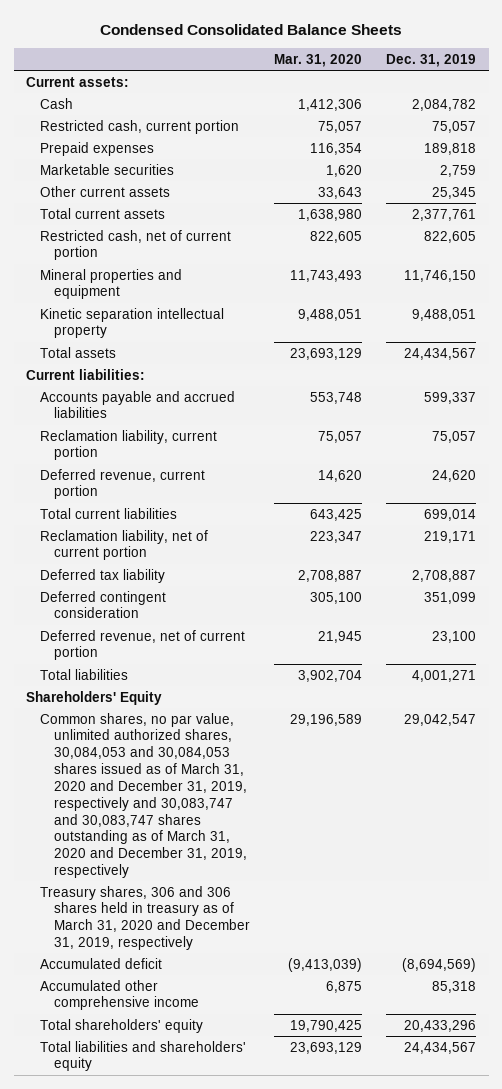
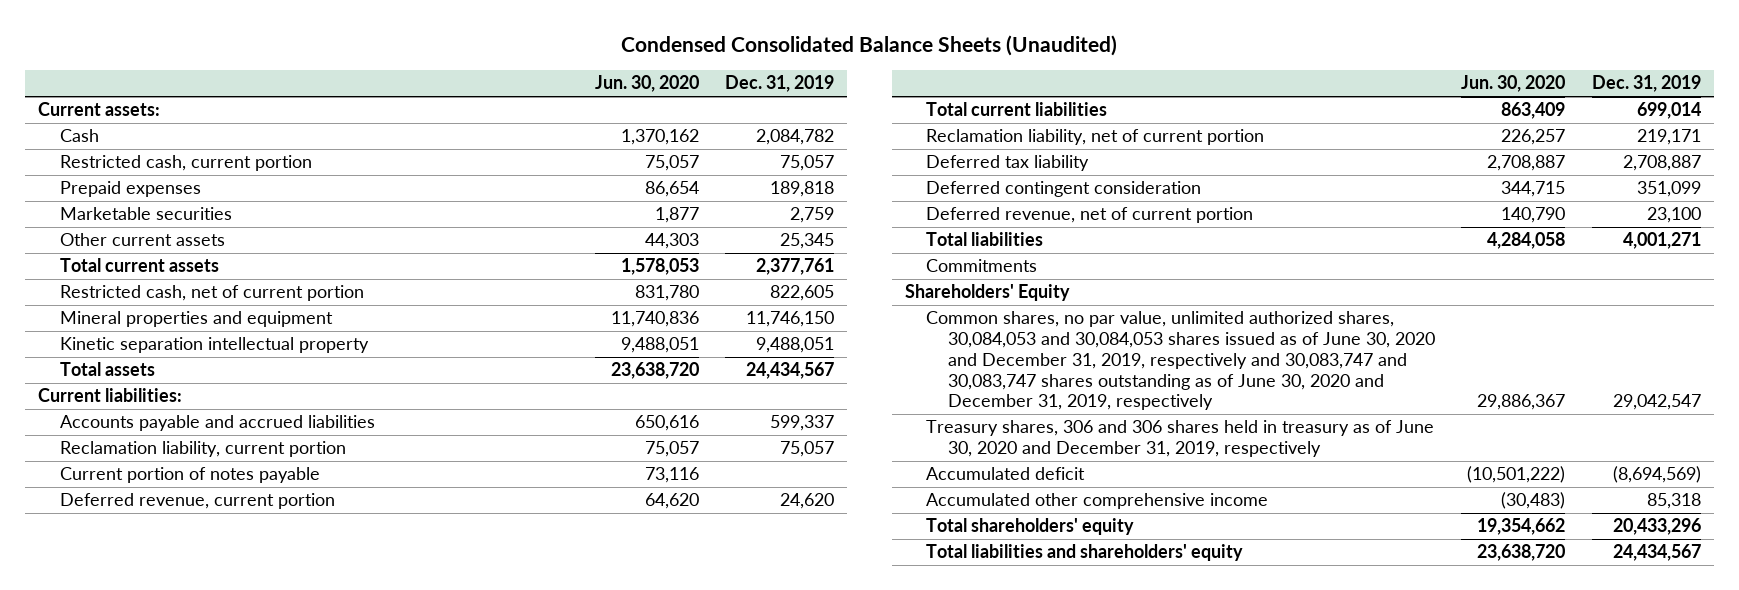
- Condensed Consolidated Balance Sheets
+ Condensed Consolidated Balance Sheets (Unaudited)
- | Mar. 31, 2020 | Dec. 31, 2019
+ | Jun. 30, 2020 | Dec. 31, 2019
+ Current portion of notes payable | 73,116 |
+ Commitments
- Common shares, no par value, unlimited authorized shares, 30,084,053 and 30,084,053 shares issued as of March 31, 2020 and December 31, 2019, respectively and 30,083,747 and 30,083,747 shares outstanding as of March 31, 2020 and December 31, 2019, respectively | 29,196,589 | 29,042,547
- Treasury shares, 306 and 306 shares held in treasury as of March 31, 2020 and December 31, 2019, respectively
+ Common shares, no par value, unlimited authorized shares, 30,084,053 and 30,084,053 shares issued as of June 30, 2020 and December 31, 2019, respectively and 30,083,747 and 30,083,747 shares outstanding as of June 30, 2020 and December 31, 2019, respectively | 29,886,367 | 29,042,547
+ Treasury shares, 306 and 306 shares held in treasury as of June 30, 2020 and December 31, 2019, respectively

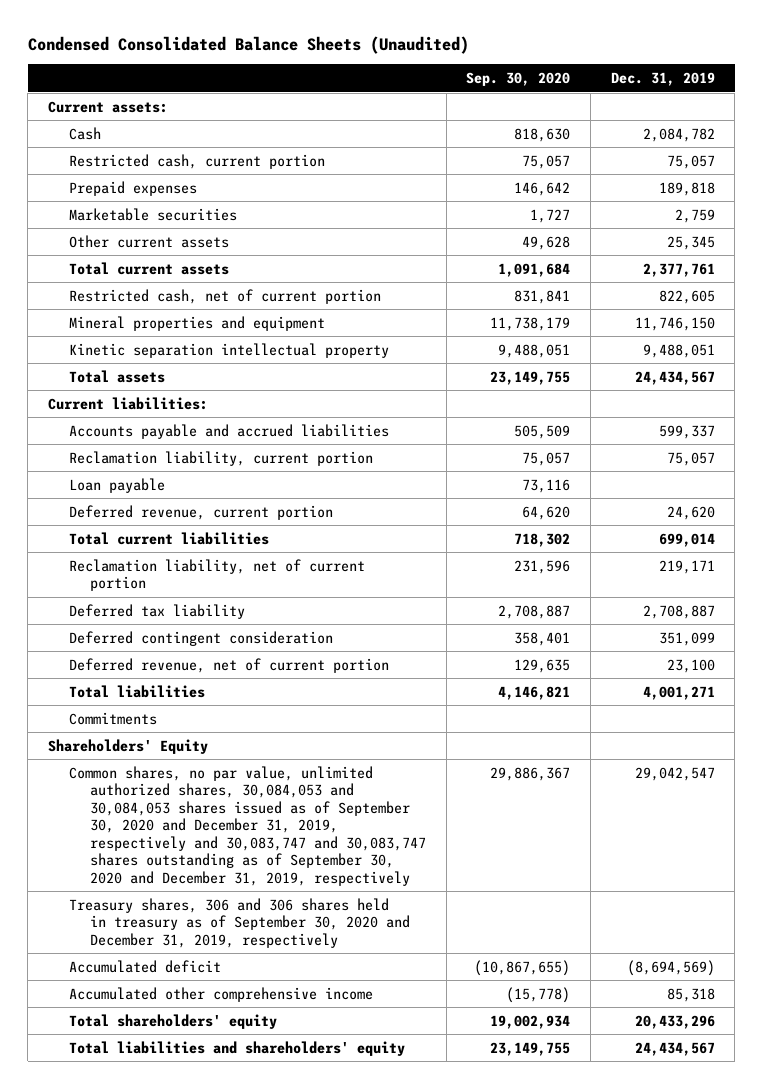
- | Jun. 30, 2020 | Dec. 31, 2019
+ | Sep. 30, 2020 | Dec. 31, 2019
- Current portion of notes payable | 73,116 |
+ Loan payable | 73,116 |
- Common shares, no par value, unlimited authorized shares, 30,084,053 and 30,084,053 shares issued as of June 30, 2020 and December 31, 2019, respectively and 30,083,747 and 30,083,747 shares outstanding as of June 30, 2020 and December 31, 2019, respectively | 29,886,367 | 29,042,547
- Treasury shares, 306 and 306 shares held in treasury as of June 30, 2020 and December 31, 2019, respectively
+ Common shares, no par value, unlimited authorized shares, 30,084,053 and 30,084,053 shares issued as of September 30, 2020 and December 31, 2019, respectively and 30,083,747 and 30,083,747 shares outstanding as of September 30, 2020 and December 31, 2019, respectively | 29,886,367 | 29,042,547
+ Treasury shares, 306 and 306 shares held in treasury as of September 30, 2020 and December 31, 2019, respectively

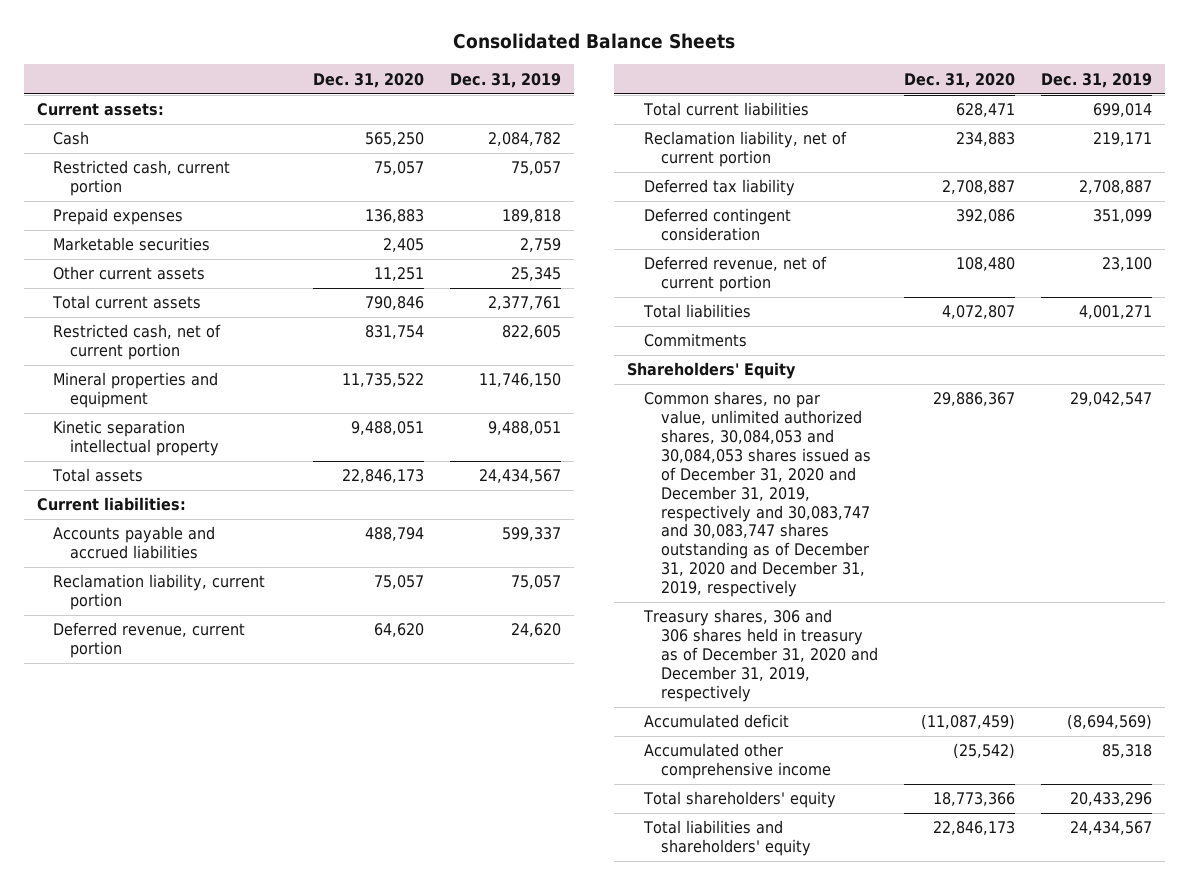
- Condensed Consolidated Balance Sheets (Unaudited)
+ Consolidated Balance Sheets
- | Sep. 30, 2020 | Dec. 31, 2019
+ | Dec. 31, 2020 | Dec. 31, 2019
- Loan payable | 73,116 |
- Common shares, no par value, unlimited authorized shares, 30,084,053 and 30,084,053 shares issued as of September 30, 2020 and December 31, 2019, respectively and 30,083,747 and 30,083,747 shares outstanding as of September 30, 2020 and December 31, 2019, respectively | 29,886,367 | 29,042,547
- Treasury shares, 306 and 306 shares held in treasury as of September 30, 2020 and December 31, 2019, respectively
+ Common shares, no par value, unlimited authorized shares, 30,084,053 and 30,084,053 shares issued as of December 31, 2020 and December 31, 2019, respectively and 30,083,747 and 30,083,747 shares outstanding as of December 31, 2020 and December 31, 2019, respectively | 29,886,367 | 29,042,547
+ Treasury shares, 306 and 306 shares held in treasury as of December 31, 2020 and December 31, 2019, respectively

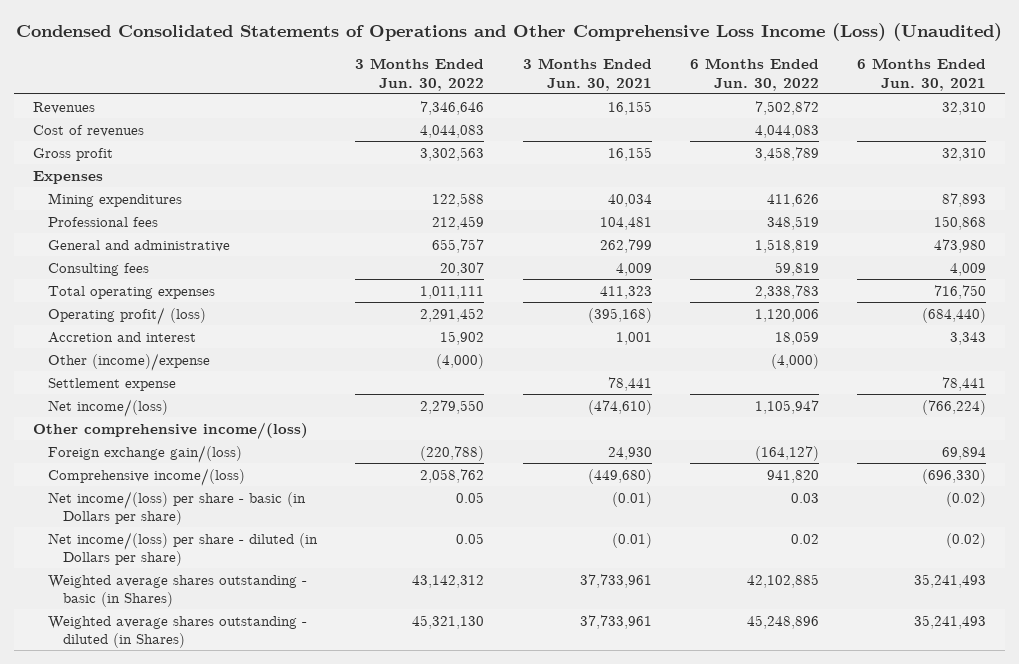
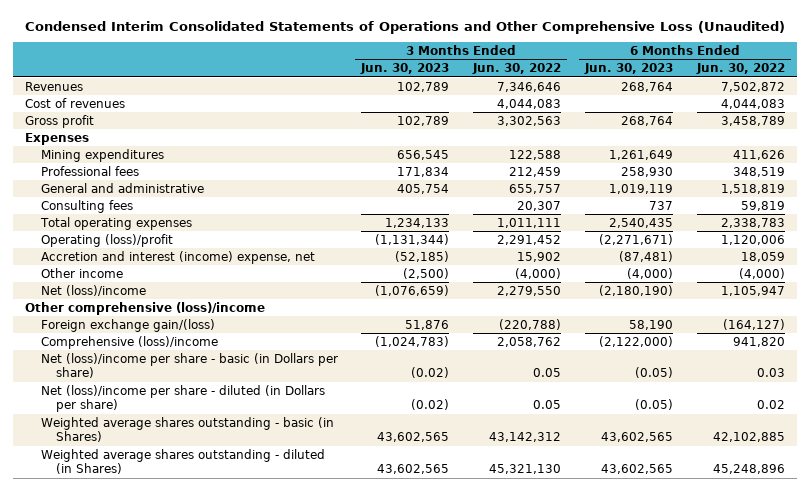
- Condensed Consolidated Statements of Operations and Other Comprehensive Loss Income (Loss) (Unaudited)
+ Condensed Interim Consolidated Statements of Operations and Other Comprehensive Loss (Unaudited)
- | 3 Months Ended Jun. 30, 2022 | 3 Months Ended Jun. 30, 2021 | 6 Months Ended Jun. 30, 2022 | 6 Months Ended Jun. 30, 2021
+ | 3 Months Ended Jun. 30, 2023 | 3 Months Ended Jun. 30, 2022 | 6 Months Ended Jun. 30, 2023 | 6 Months Ended Jun. 30, 2022
- Operating profit/ (loss) | 2,291,452 | (395,168) | 1,120,006 | (684,440)
- Accretion and interest | 15,902 | 1,001 | 18,059 | 3,343
- Other (income)/expense | (4,000) | | (4,000) |
- Settlement expense | | 78,441 | | 78,441
- Net income/(loss) | 2,279,550 | (474,610) | 1,105,947 | (766,224)
- Other comprehensive income/(loss)
+ Operating (loss)/profit | (1,131,344) | 2,291,452 | (2,271,671) | 1,120,006
+ Accretion and interest (income) expense, net | (52,185) | 15,902 | (87,481) | 18,059
+ Other income | (2,500) | (4,000) | (4,000) | (4,000)
+ Net (loss)/income | (1,076,659) | 2,279,550 | (2,180,190) | 1,105,947
+ Other comprehensive (loss)/income
- Comprehensive income/(loss) | 2,058,762 | (449,680) | 941,820 | (696,330)
- Net income/(loss) per share - basic (in Dollars per share) | 0.05 | (0.01) | 0.03 | (0.02)
- Net income/(loss) per share - diluted (in Dollars per share) | 0.05 | (0.01) | 0.02 | (0.02)
+ Comprehensive (loss)/income | (1,024,783) | 2,058,762 | (2,122,000) | 941,820
+ Net (loss)/income per share - basic (in Dollars per share) | (0.02) | 0.05 | (0.05) | 0.03
+ Net (loss)/income per share - diluted (in Dollars per share) | (0.02) | 0.05 | (0.05) | 0.02

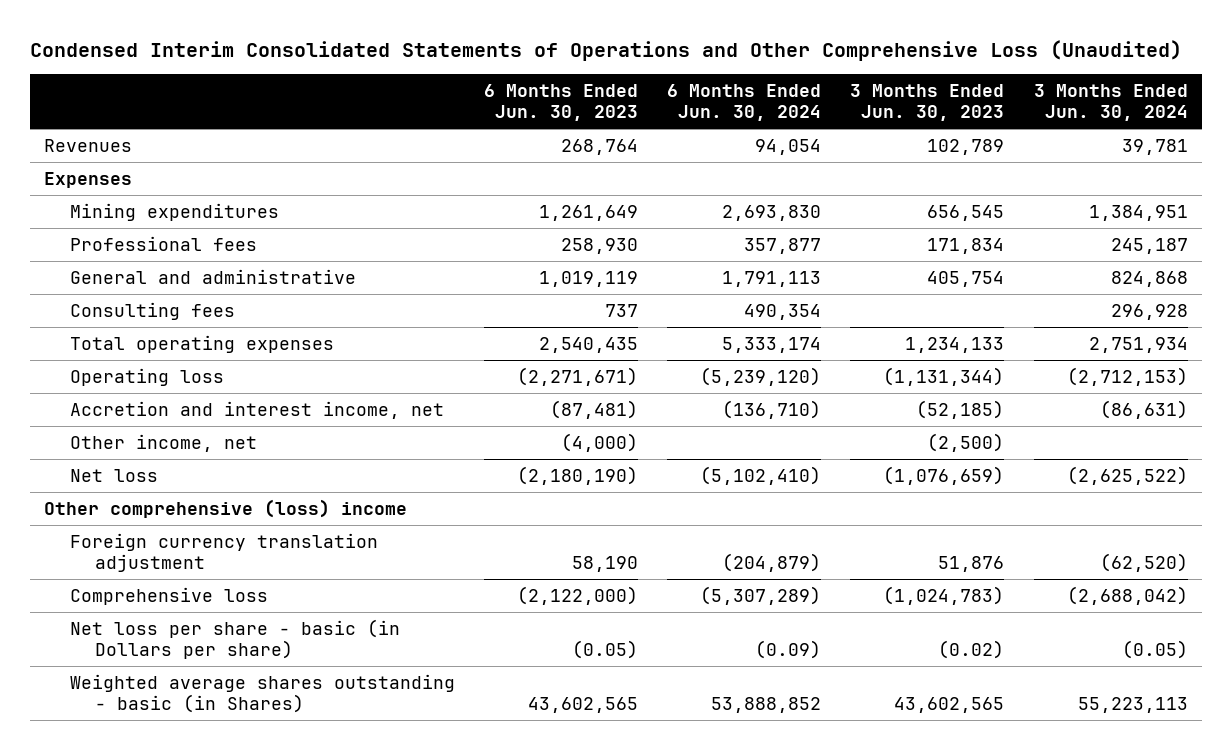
- | 3 Months Ended Jun. 30, 2023 | 3 Months Ended Jun. 30, 2022 | 6 Months Ended Jun. 30, 2023 | 6 Months Ended Jun. 30, 2022
+ | 6 Months Ended Jun. 30, 2023 | 6 Months Ended Jun. 30, 2024 | 3 Months Ended Jun. 30, 2023 | 3 Months Ended Jun. 30, 2024
- Cost of revenues | | 4,044,083 | | 4,044,083
- Gross profit | 102,789 | 3,302,563 | 268,764 | 3,458,789
- Operating (loss)/profit | (1,131,344) | 2,291,452 | (2,271,671) | 1,120,006
- Accretion and interest (income) expense, net | (52,185) | 15,902 | (87,481) | 18,059
- Other income | (2,500) | (4,000) | (4,000) | (4,000)
- Net (loss)/income | (1,076,659) | 2,279,550 | (2,180,190) | 1,105,947
- Other comprehensive (loss)/income
- Foreign exchange gain/(loss) | 51,876 | (220,788) | 58,190 | (164,127)
- Comprehensive (loss)/income | (1,024,783) | 2,058,762 | (2,122,000) | 941,820
- Net (loss)/income per share - basic (in Dollars per share) | (0.02) | 0.05 | (0.05) | 0.03
- Net (loss)/income per share - diluted (in Dollars per share) | (0.02) | 0.05 | (0.05) | 0.02
+ Operating loss | (2,271,671) | (5,239,120) | (1,131,344) | (2,712,153)
+ Accretion and interest income, net | (87,481) | (136,710) | (52,185) | (86,631)
+ Other income, net | (4,000) | | (2,500) |
+ Net loss | (2,180,190) | (5,102,410) | (1,076,659) | (2,625,522)
+ Other comprehensive (loss) income
+ Foreign currency translation adjustment | 58,190 | (204,879) | 51,876 | (62,520)
+ Comprehensive loss | (2,122,000) | (5,307,289) | (1,024,783) | (2,688,042)
+ Net loss per share - basic (in Dollars per share) | (0.05) | (0.09) | (0.02) | (0.05)
- Weighted average shares outstanding - diluted (in Shares) | 43,602,565 | 45,321,130 | 43,602,565 | 45,248,896

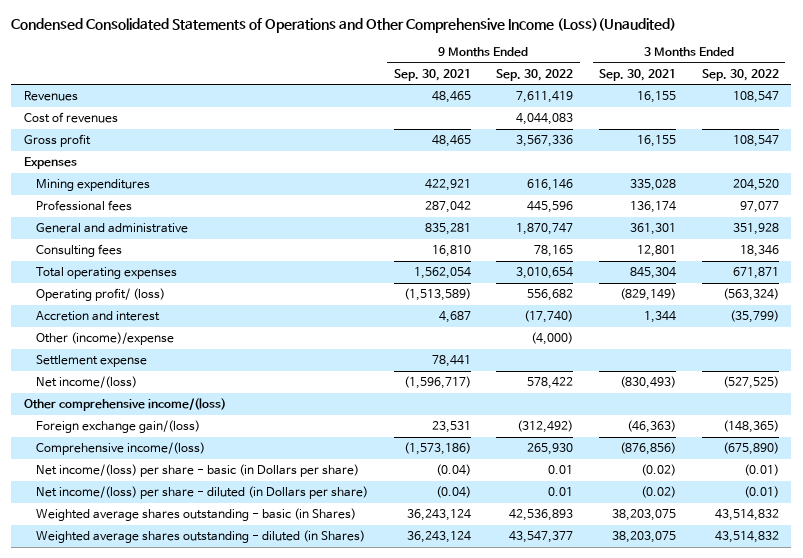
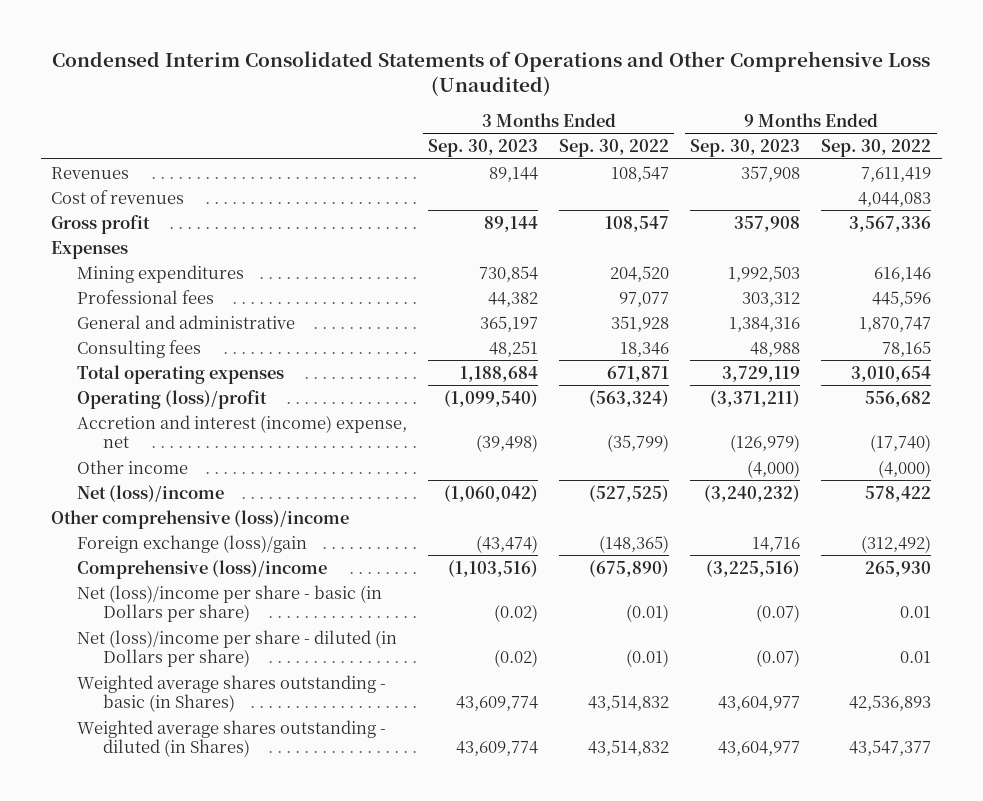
- Condensed Consolidated Statements of Operations and Other Comprehensive Income (Loss)(Unaudited)
+ Condensed Interim Consolidated Statements of Operations and Other Comprehensive Loss (Unaudited)
- | 9 Months Ended Sep. 30, 2021 | 9 Months Ended Sep. 30, 2022 | 3 Months Ended Sep. 30, 2021 | 3 Months Ended Sep. 30, 2022
+ | 3 Months Ended Sep. 30, 2023 | 3 Months Ended Sep. 30, 2022 | 9 Months Ended Sep. 30, 2023 | 9 Months Ended Sep. 30, 2022
- Operating profit/ (loss) | (1,513,589) | 556,682 | (829,149) | (563,324)
- Accretion and interest | 4,687 | (17,740) | 1,344 | (35,799)
- Other (income)/expense | | (4,000) | |
- Settlement expense | 78,441 | | |
- Net income/(loss) | (1,596,717) | 578,422 | (830,493) | (527,525)
- Other comprehensive income/(loss)
- Foreign exchange gain/(loss) | 23,531 | (312,492) | (46,363) | (148,365)
- Comprehensive income/(loss) | (1,573,186) | 265,930 | (876,856) | (675,890)
- Net income/(loss) per share - basic (in Dollars per share) | (0.04) | 0.01 | (0.02) | (0.01)
- Net income/(loss) per share - diluted (in Dollars per share) | (0.04) | 0.01 | (0.02) | (0.01)
+ Operating (loss)/profit | (1,099,540) | (563,324) | (3,371,211) | 556,682
+ Accretion and interest (income) expense, net | (39,498) | (35,799) | (126,979) | (17,740)
+ Other income | | | (4,000) | (4,000)
+ Net (loss)/income | (1,060,042) | (527,525) | (3,240,232) | 578,422
+ Other comprehensive (loss)/income
+ Foreign exchange (loss)/gain | (43,474) | (148,365) | 14,716 | (312,492)
+ Comprehensive (loss)/income | (1,103,516) | (675,890) | (3,225,516) | 265,930
+ Net (loss)/income per share - basic (in Dollars per share) | (0.02) | (0.01) | (0.07) | 0.01
+ Net (loss)/income per share - diluted (in Dollars per share) | (0.02) | (0.01) | (0.07) | 0.01

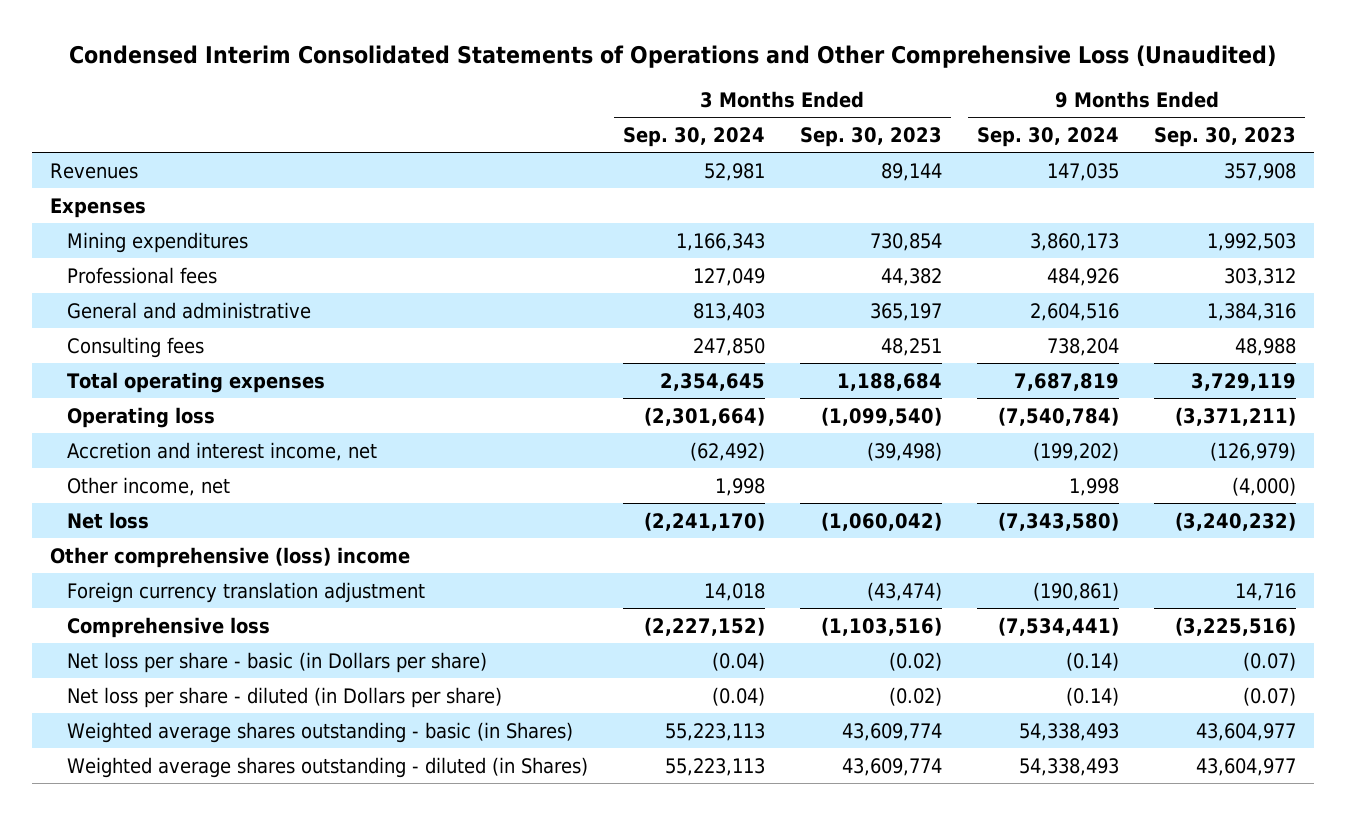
- | 3 Months Ended Sep. 30, 2023 | 3 Months Ended Sep. 30, 2022 | 9 Months Ended Sep. 30, 2023 | 9 Months Ended Sep. 30, 2022
+ | 3 Months Ended Sep. 30, 2024 | 3 Months Ended Sep. 30, 2023 | 9 Months Ended Sep. 30, 2024 | 9 Months Ended Sep. 30, 2023
- Cost of revenues | | | | 4,044,083
- Gross profit | 89,144 | 108,547 | 357,908 | 3,567,336
- Operating (loss)/profit | (1,099,540) | (563,324) | (3,371,211) | 556,682
- Accretion and interest (income) expense, net | (39,498) | (35,799) | (126,979) | (17,740)
- Other income | | | (4,000) | (4,000)
- Net (loss)/income | (1,060,042) | (527,525) | (3,240,232) | 578,422
- Other comprehensive (loss)/income
- Foreign exchange (loss)/gain | (43,474) | (148,365) | 14,716 | (312,492)
- Comprehensive (loss)/income | (1,103,516) | (675,890) | (3,225,516) | 265,930
- Net (loss)/income per share - basic (in Dollars per share) | (0.02) | (0.01) | (0.07) | 0.01
- Net (loss)/income per share - diluted (in Dollars per share) | (0.02) | (0.01) | (0.07) | 0.01
+ Operating loss | (2,301,664) | (1,099,540) | (7,540,784) | (3,371,211)
+ Accretion and interest income, net | (62,492) | (39,498) | (199,202) | (126,979)
+ Other income, net | 1,998 | | 1,998 | (4,000)
+ Net loss | (2,241,170) | (1,060,042) | (7,343,580) | (3,240,232)
+ Other comprehensive (loss) income
+ Foreign currency translation adjustment | 14,018 | (43,474) | (190,861) | 14,716
+ Comprehensive loss | (2,227,152) | (1,103,516) | (7,534,441) | (3,225,516)
+ Net loss per share - basic (in Dollars per share) | (0.04) | (0.02) | (0.14) | (0.07)
+ Net loss per share - diluted (in Dollars per share) | (0.04) | (0.02) | (0.14) | (0.07)

